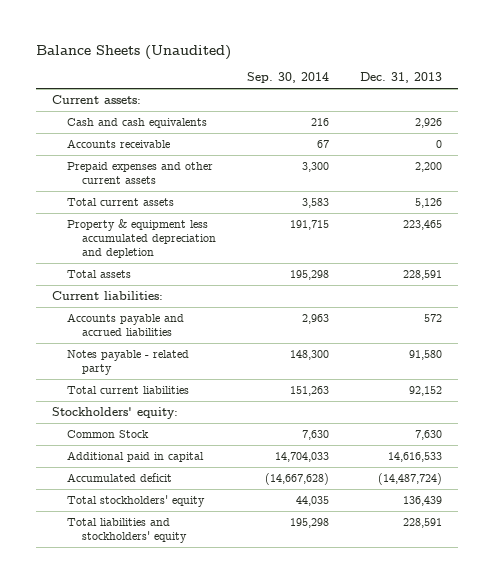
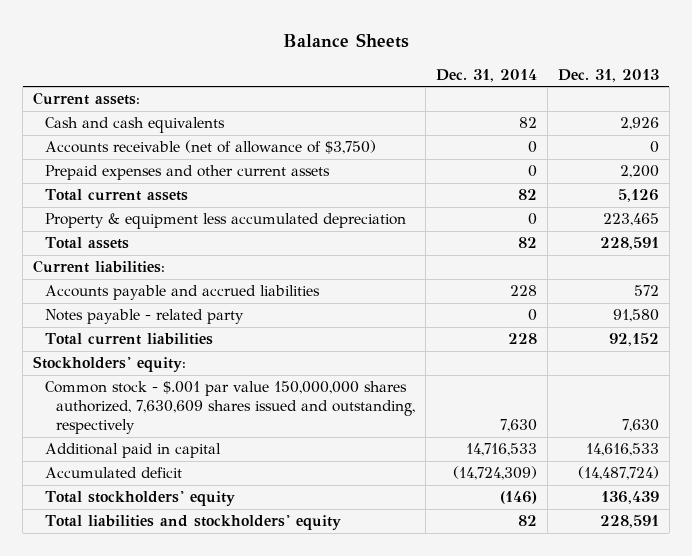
- Balance Sheets (Unaudited)
+ Balance Sheets
- | Sep. 30, 2014 | Dec. 31, 2013
+ | Dec. 31, 2014 | Dec. 31, 2013
- Accounts receivable | 67 | 0
+ Accounts receivable (net of allowance of $3,750) | 0 | 0
- Property & equipment less accumulated depreciation and depletion | 191,715 | 223,465
+ Property & equipment less accumulated depreciation | 0 | 223,465
- Common Stock | 7,630 | 7,630
+ Common stock - $.001 par value 150,000,000 shares authorized, 7,630,609 shares issued and outstanding, respectively | 7,630 | 7,630

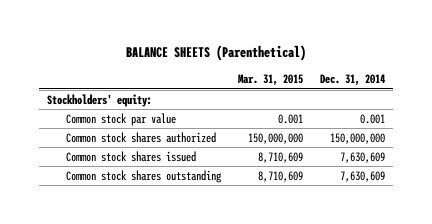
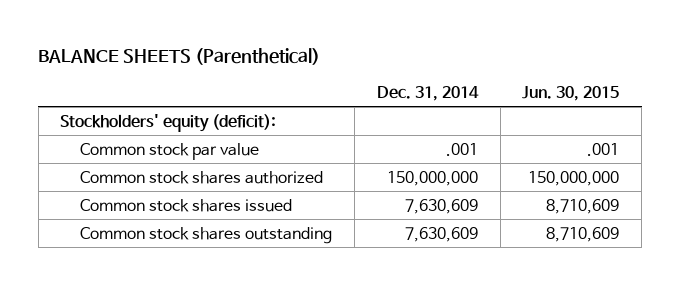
- | Mar. 31, 2015 | Dec. 31, 2014
+ | Dec. 31, 2014 | Jun. 30, 2015
- Stockholders' equity:
- Common stock par value | 0.001 | 0.001
+ Stockholders' equity (deficit):
+ Common stock par value | .001 | .001

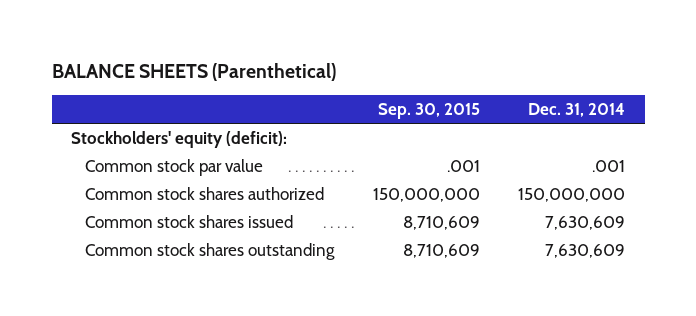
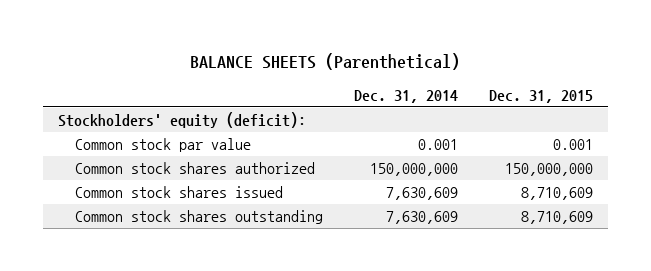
- | Sep. 30, 2015 | Dec. 31, 2014
+ | Dec. 31, 2014 | Dec. 31, 2015
- Common stock par value | .001 | .001
+ Common stock par value | 0.001 | 0.001

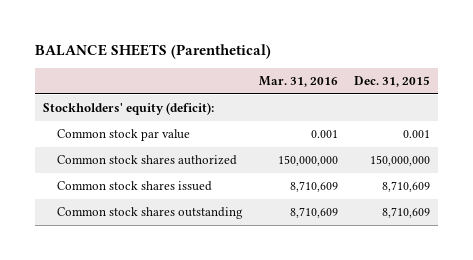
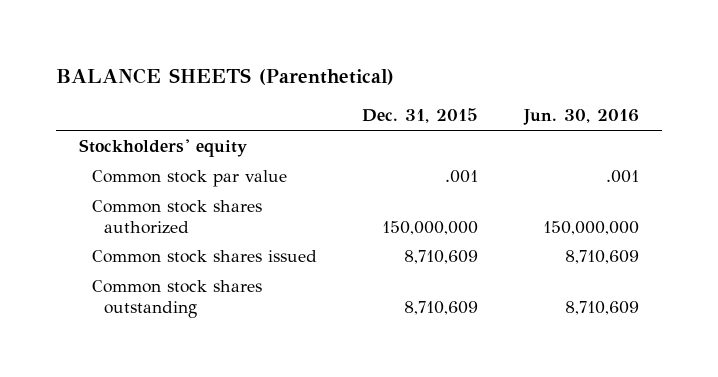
- | Mar. 31, 2016 | Dec. 31, 2015
+ | Dec. 31, 2015 | Jun. 30, 2016
- Stockholders' equity (deficit):
- Common stock par value | 0.001 | 0.001
+ Stockholders' equity
+ Common stock par value | .001 | .001

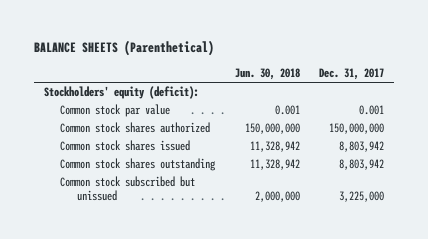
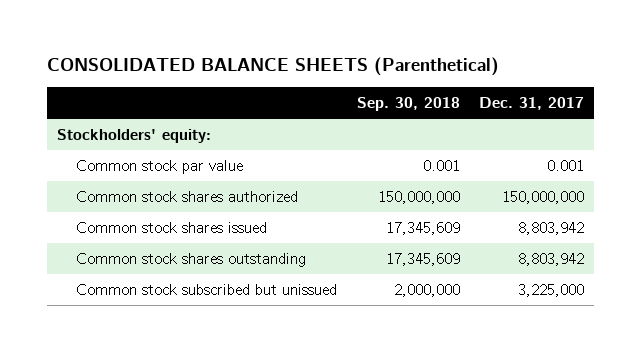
- BALANCE SHEETS (Parenthetical)
+ CONSOLIDATED BALANCE SHEETS (Parenthetical)
- | Jun. 30, 2018 | Dec. 31, 2017
+ | Sep. 30, 2018 | Dec. 31, 2017
- Stockholders' equity (deficit):
+ Stockholders' equity:

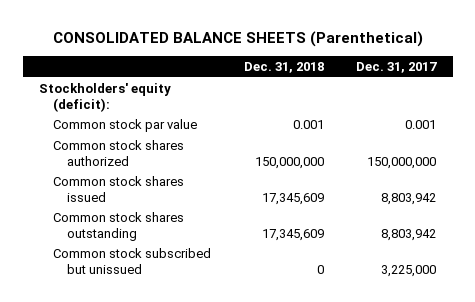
- | Sep. 30, 2018 | Dec. 31, 2017
+ | Dec. 31, 2018 | Dec. 31, 2017
- Stockholders' equity:
+ Stockholders' equity (deficit):

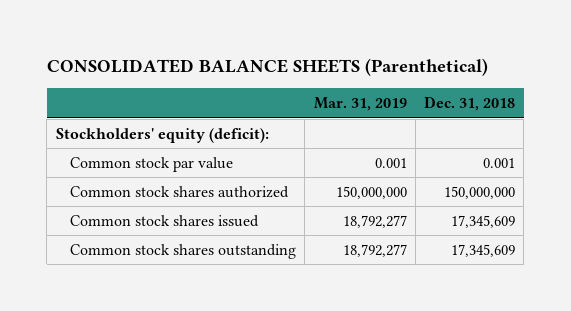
- | Dec. 31, 2018 | Dec. 31, 2017
+ | Mar. 31, 2019 | Dec. 31, 2018
- Common stock subscribed but unissued | 0 | 3,225,000

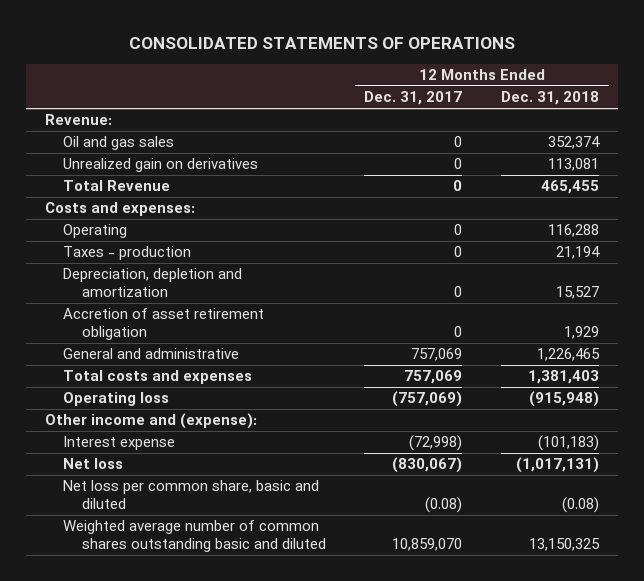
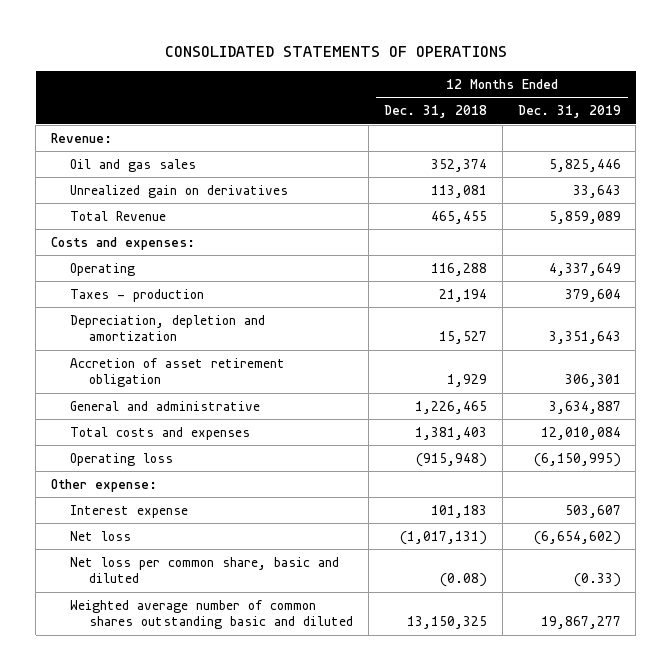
- | 12 Months Ended Dec. 31, 2017 | 12 Months Ended Dec. 31, 2018
+ | 12 Months Ended Dec. 31, 2018 | 12 Months Ended Dec. 31, 2019
- Other income and (expense):
- Interest expense | (72,998) | (101,183)
+ Other expense:
+ Interest expense | 101,183 | 503,607

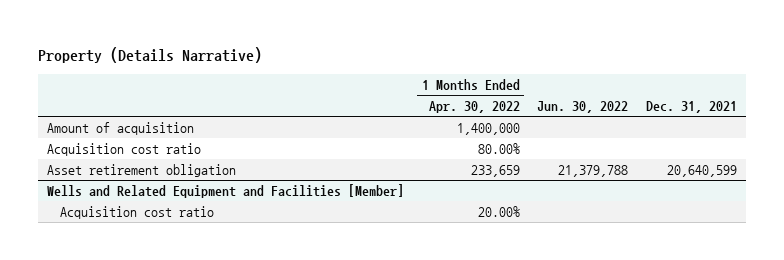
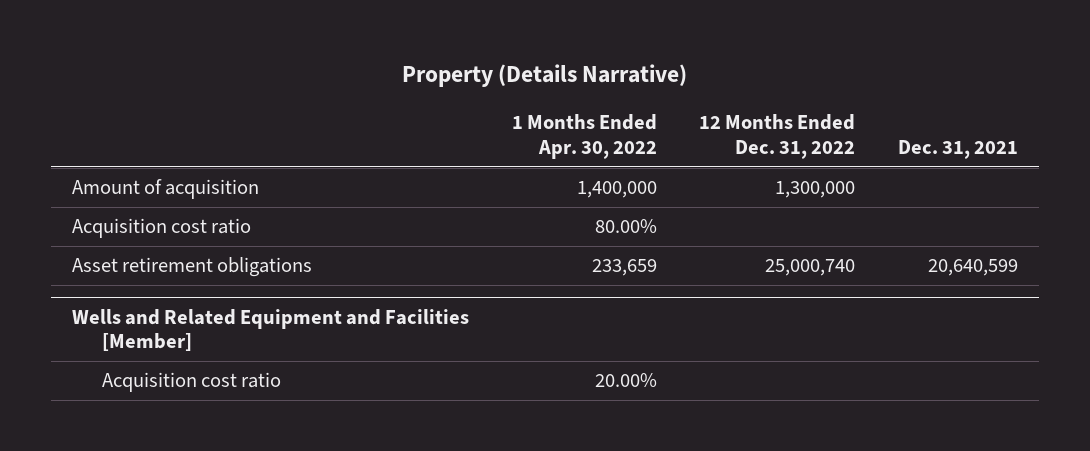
- | 1 Months Ended Apr. 30, 2022 | Jun. 30, 2022 | Dec. 31, 2021
+ | 1 Months Ended Apr. 30, 2022 | 12 Months Ended Dec. 31, 2022 | Dec. 31, 2021
- Asset retirement obligation | 233,659 | 21,379,788 | 20,640,599
+ Asset retirement obligations | 233,659 | 25,000,740 | 20,640,599

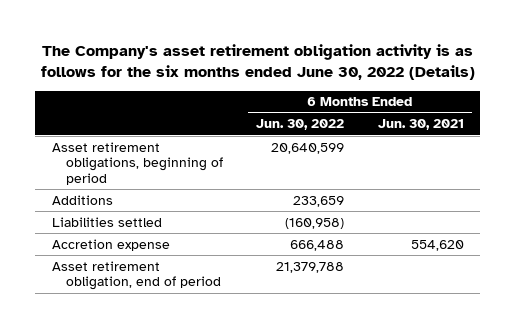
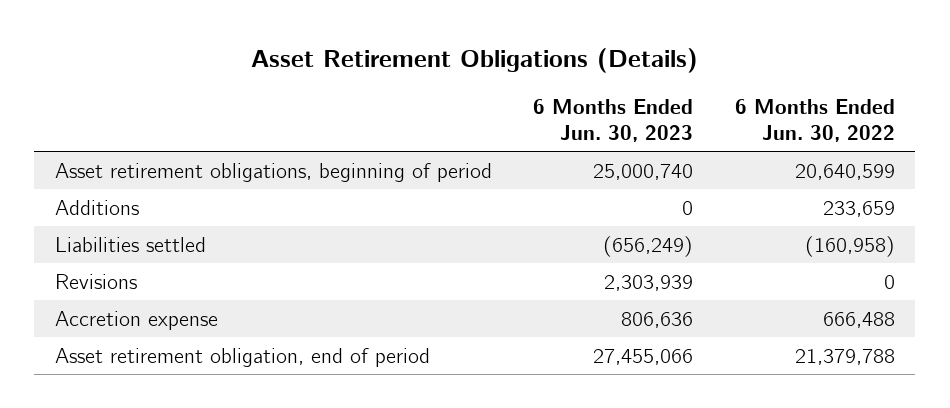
- The Company's asset retirement obligation activity is as follows for the six months ended June 30, 2022 (Details)
+ Asset Retirement Obligations (Details)
- | 6 Months Ended Jun. 30, 2022 | 6 Months Ended Jun. 30, 2021
+ | 6 Months Ended Jun. 30, 2023 | 6 Months Ended Jun. 30, 2022
+ Revisions | 2,303,939 | 0

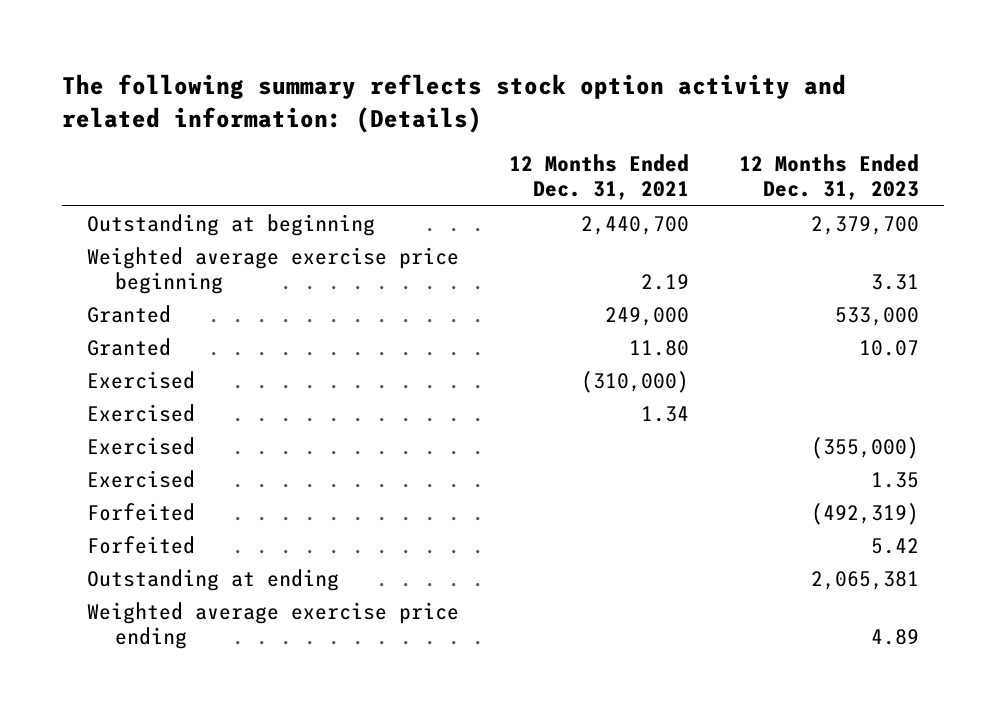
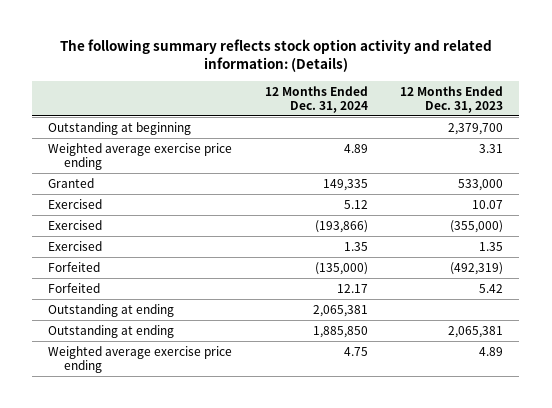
- | 12 Months Ended Dec. 31, 2021 | 12 Months Ended Dec. 31, 2023
+ | 12 Months Ended Dec. 31, 2024 | 12 Months Ended Dec. 31, 2023
- Weighted average exercise price beginning | 2.19 | 3.31
+ Weighted average exercise price ending | 4.89 | 3.31
- Granted | 11.80 | 10.07
- Exercised | (310,000) |
- Exercised | 1.34 |
+ Exercised | 5.12 | 10.07
+ Outstanding at ending | 2,065,381 |

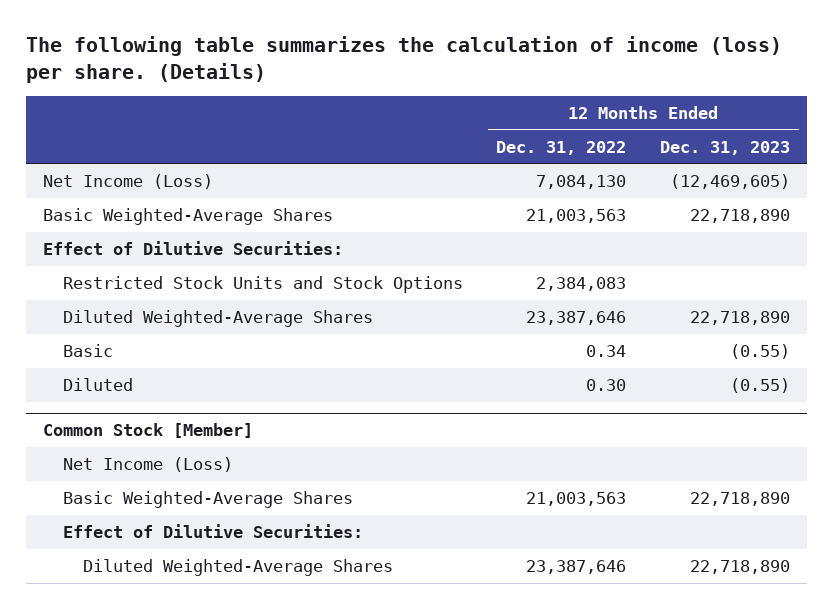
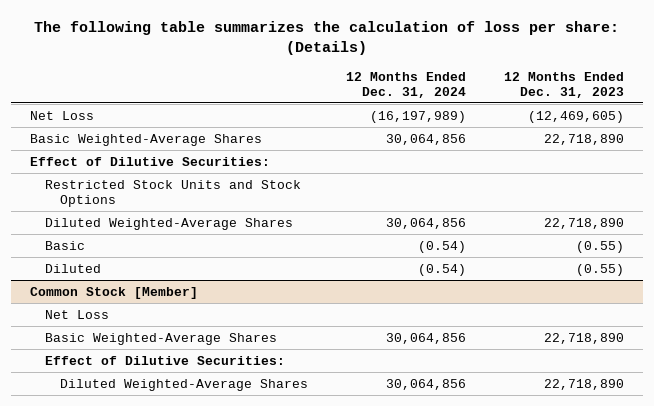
- The following table summarizes the calculation of income (loss) per share. (Details)
+ The following table summarizes the calculation of loss per share: (Details)
- | 12 Months Ended Dec. 31, 2022 | 12 Months Ended Dec. 31, 2023
+ | 12 Months Ended Dec. 31, 2024 | 12 Months Ended Dec. 31, 2023
- Net Income (Loss) | 7,084,130 | (12,469,605)
+ Net Loss | (16,197,989) | (12,469,605)
@ Common Stock [Member]
- Net Income (Loss)
+ Net Loss

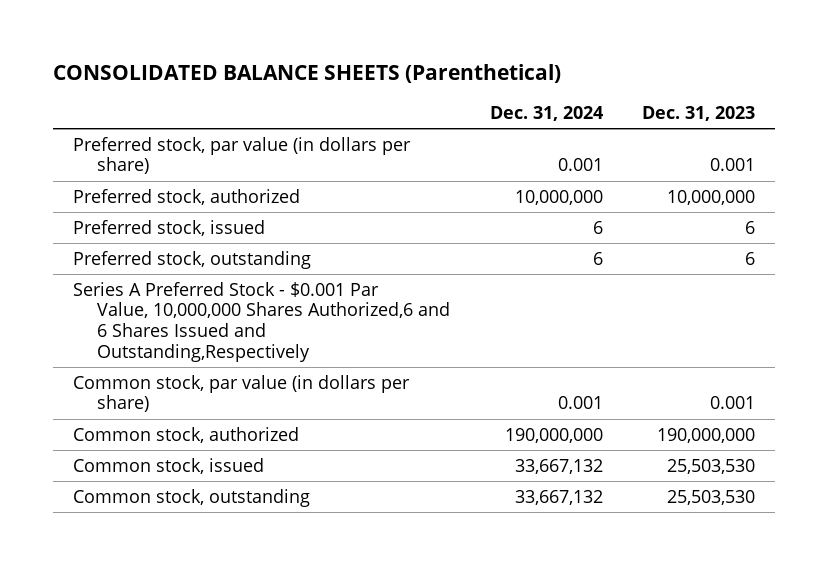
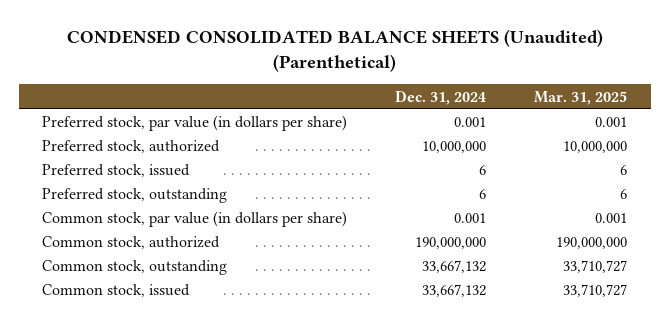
- CONSOLIDATED BALANCE SHEETS (Parenthetical)
+ CONDENSED CONSOLIDATED BALANCE SHEETS (Unaudited) (Parenthetical)
- | Dec. 31, 2024 | Dec. 31, 2023
+ | Dec. 31, 2024 | Mar. 31, 2025
- Series A Preferred Stock - $0.001 Par Value, 10,000,000 Shares Authorized,6 and 6 Shares Issued and Outstanding,Respectively
moved down: Common stock, issued | 33,667,132 | 33,710,727

